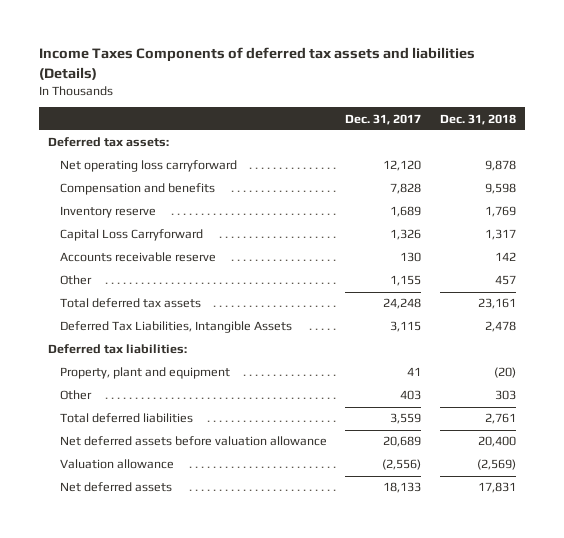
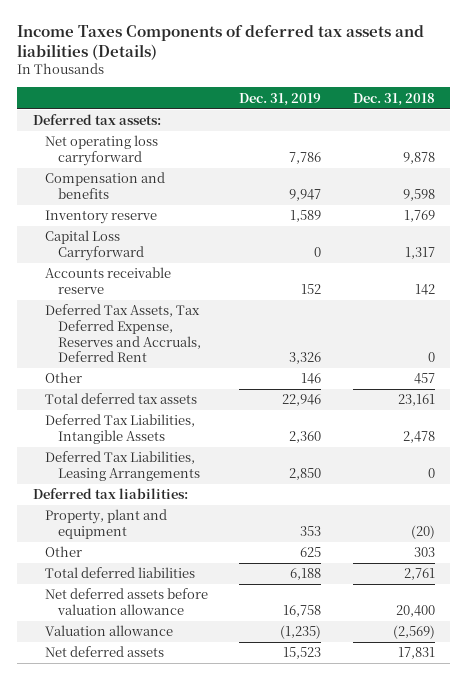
- | Dec. 31, 2017 | Dec. 31, 2018
+ | Dec. 31, 2019 | Dec. 31, 2018
+ Deferred Tax Assets, Tax Deferred Expense, Reserves and Accruals, Deferred Rent | 3,326 | 0
+ Deferred Tax Liabilities, Leasing Arrangements | 2,850 | 0

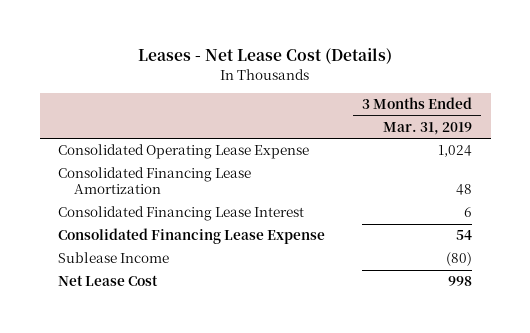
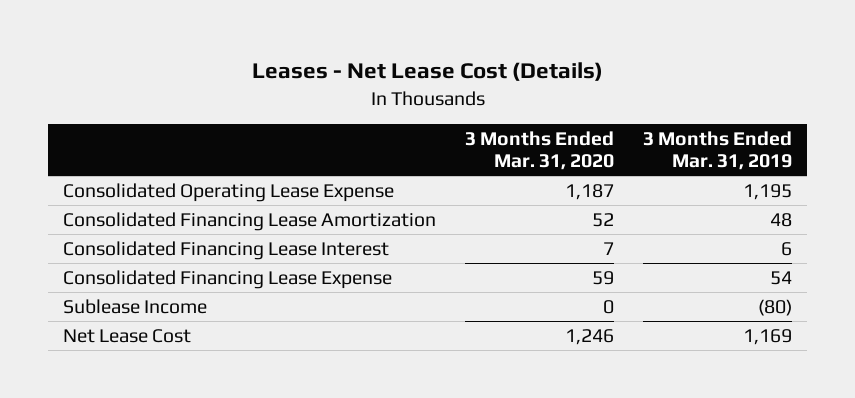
- | 3 Months Ended Mar. 31, 2019
+ | 3 Months Ended Mar. 31, 2020 | 3 Months Ended Mar. 31, 2019
- Consolidated Operating Lease Expense | 1,024
+ Consolidated Operating Lease Expense | 1,187 | 1,195
- Net Lease Cost | 998
+ Net Lease Cost | 1,246 | 1,169

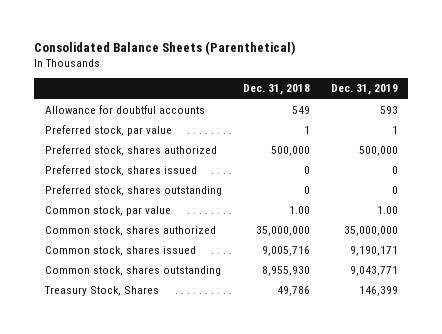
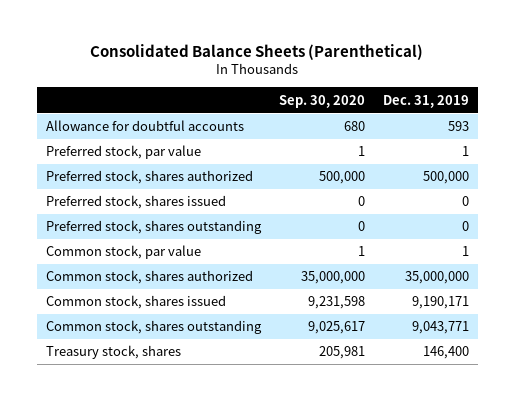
- | Dec. 31, 2018 | Dec. 31, 2019
+ | Sep. 30, 2020 | Dec. 31, 2019
- Common stock, par value | 1.00 | 1.00
+ Common stock, par value | 1 | 1
- Treasury Stock, Shares | 49,786 | 146,399
+ Treasury stock, shares | 205,981 | 146,400

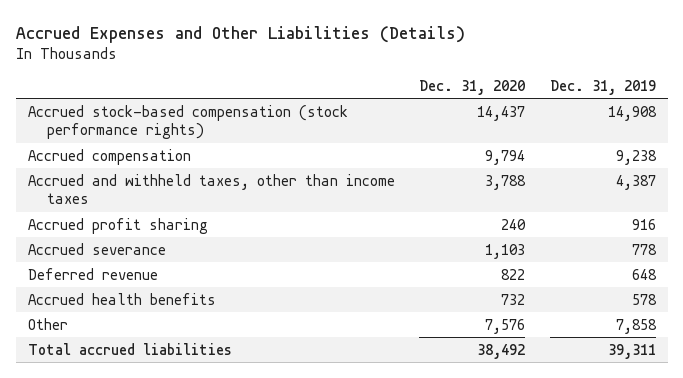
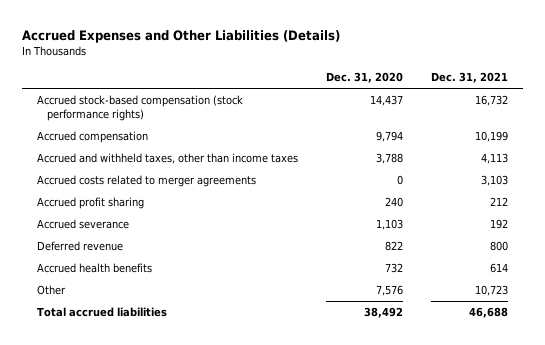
- | Dec. 31, 2020 | Dec. 31, 2019
+ | Dec. 31, 2020 | Dec. 31, 2021
+ Accrued costs related to merger agreements | 0 | 3,103

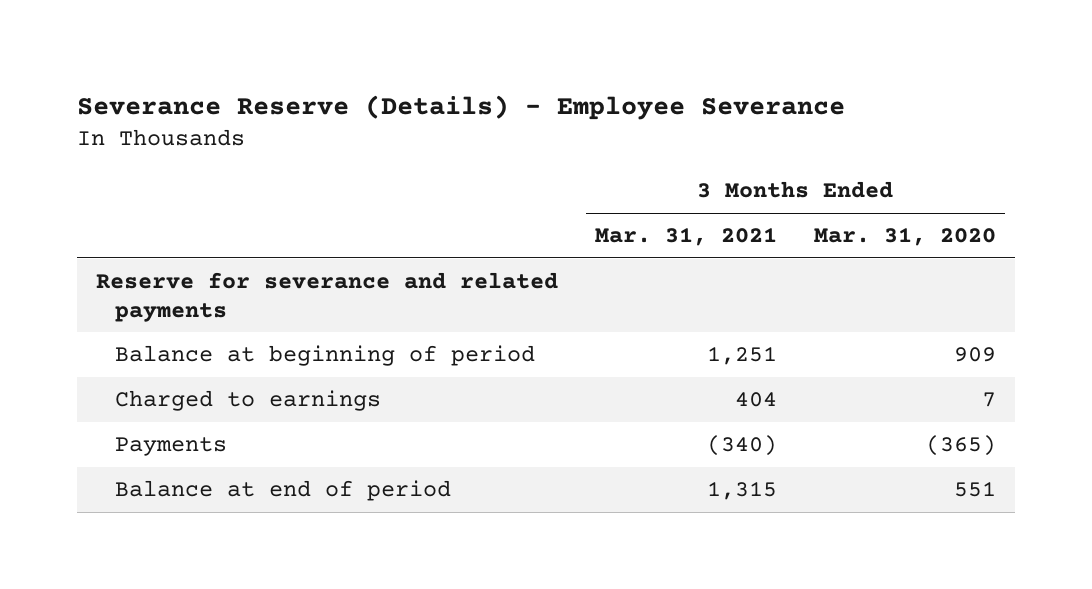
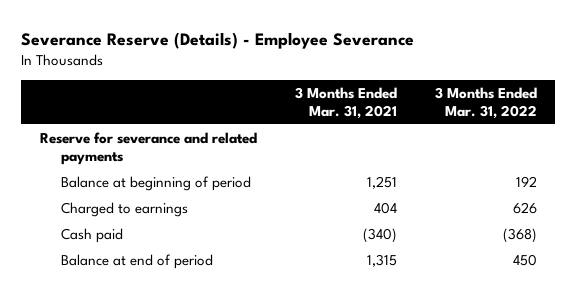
- | 3 Months Ended Mar. 31, 2021 | 3 Months Ended Mar. 31, 2020
+ | 3 Months Ended Mar. 31, 2021 | 3 Months Ended Mar. 31, 2022
- Payments | (340) | (365)
+ Cash paid | (340) | (368)

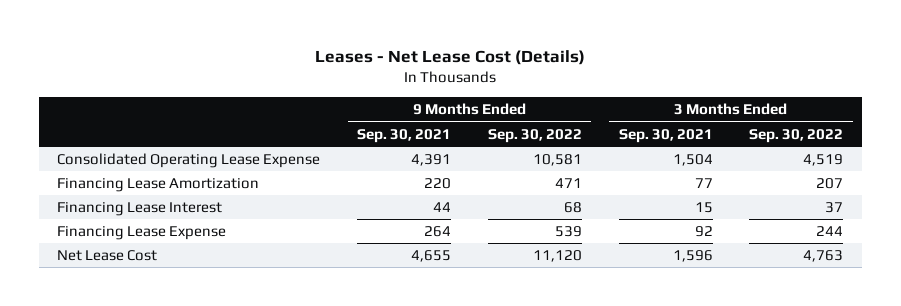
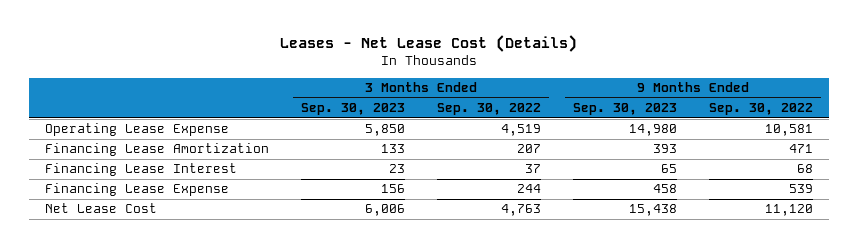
- | 9 Months Ended Sep. 30, 2021 | 9 Months Ended Sep. 30, 2022 | 3 Months Ended Sep. 30, 2021 | 3 Months Ended Sep. 30, 2022
+ | 3 Months Ended Sep. 30, 2023 | 3 Months Ended Sep. 30, 2022 | 9 Months Ended Sep. 30, 2023 | 9 Months Ended Sep. 30, 2022
- Consolidated Operating Lease Expense | 4,391 | 10,581 | 1,504 | 4,519
+ Operating Lease Expense | 5,850 | 4,519 | 14,980 | 10,581

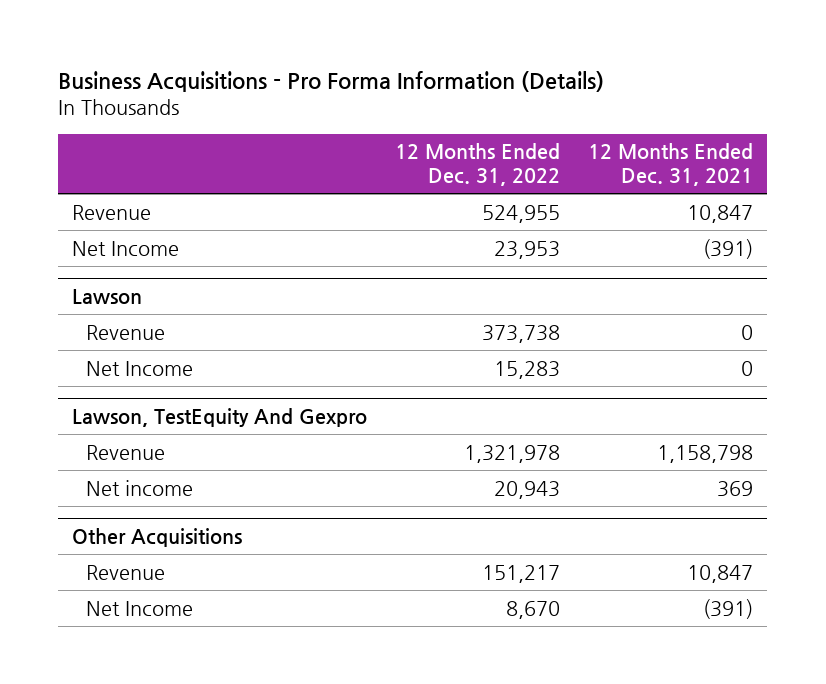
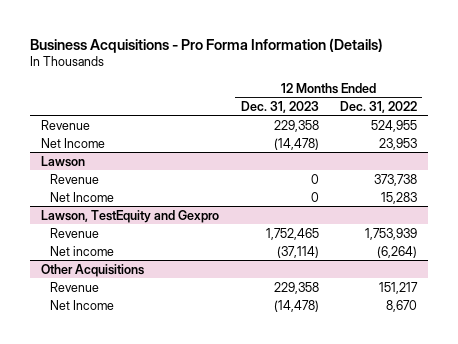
- | 12 Months Ended Dec. 31, 2022 | 12 Months Ended Dec. 31, 2021
+ | 12 Months Ended Dec. 31, 2023 | 12 Months Ended Dec. 31, 2022
- Lawson, TestEquity And Gexpro
- Revenue | 1,321,978 | 1,158,798
- Net income | 20,943 | 369
+ Lawson, TestEquity and Gexpro
+ Revenue | 1,752,465 | 1,753,939
+ Net income | (37,114) | (6,264)

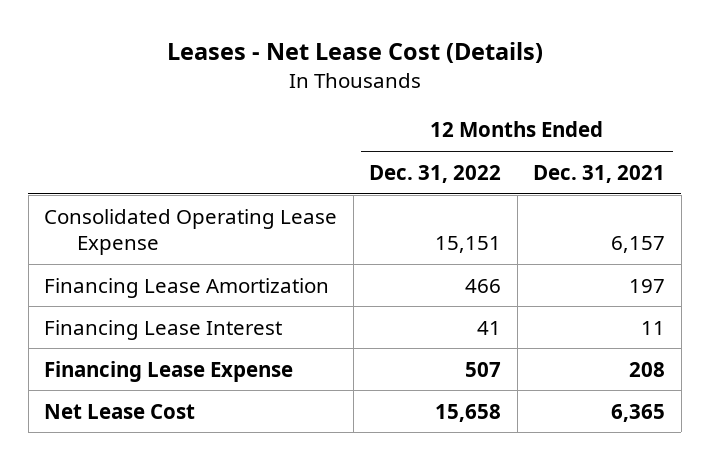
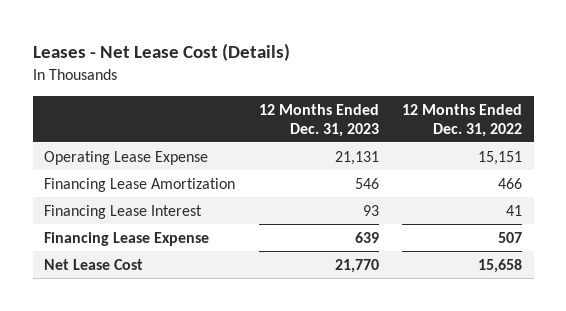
- | 12 Months Ended Dec. 31, 2022 | 12 Months Ended Dec. 31, 2021
+ | 12 Months Ended Dec. 31, 2023 | 12 Months Ended Dec. 31, 2022
- Consolidated Operating Lease Expense | 15,151 | 6,157
+ Operating Lease Expense | 21,131 | 15,151

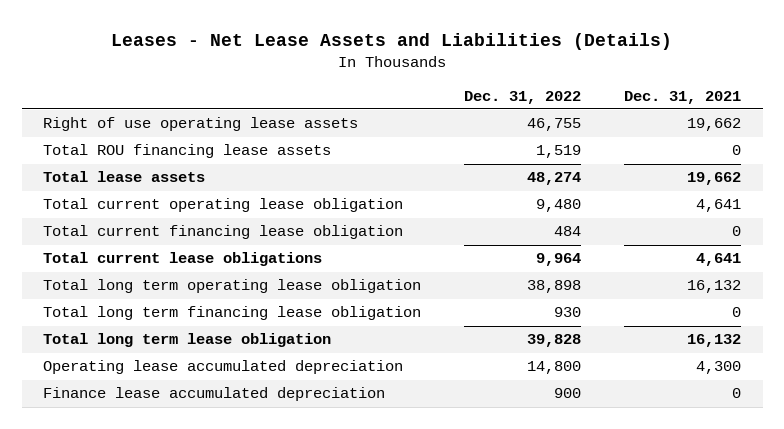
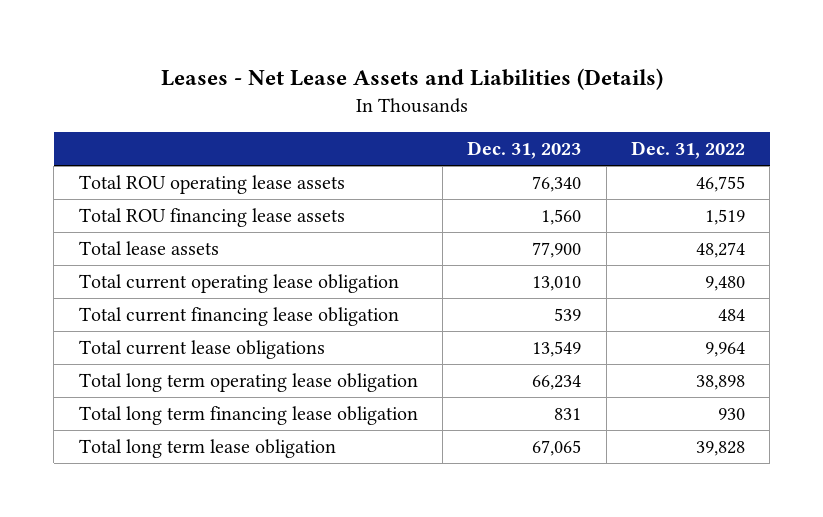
- | Dec. 31, 2022 | Dec. 31, 2021
+ | Dec. 31, 2023 | Dec. 31, 2022
- Right of use operating lease assets | 46,755 | 19,662
+ Total ROU operating lease assets | 76,340 | 46,755
- Operating lease accumulated depreciation | 14,800 | 4,300
- Finance lease accumulated depreciation | 900 | 0

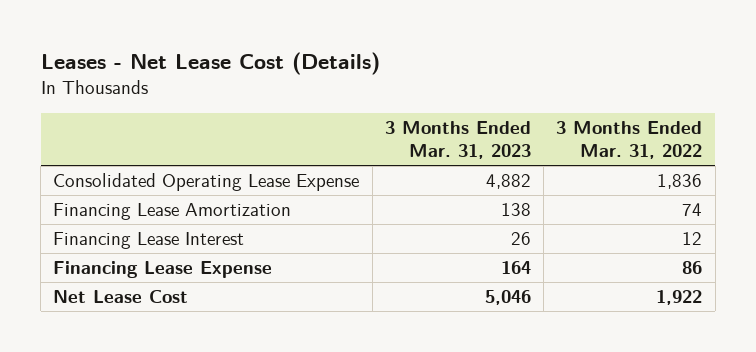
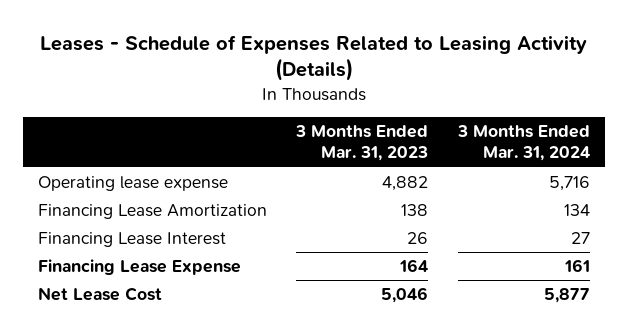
- Leases - Net Lease Cost (Details)
+ Leases - Schedule of Expenses Related to Leasing Activity (Details)
- | 3 Months Ended Mar. 31, 2023 | 3 Months Ended Mar. 31, 2022
+ | 3 Months Ended Mar. 31, 2023 | 3 Months Ended Mar. 31, 2024
- Consolidated Operating Lease Expense | 4,882 | 1,836
+ Operating lease expense | 4,882 | 5,716

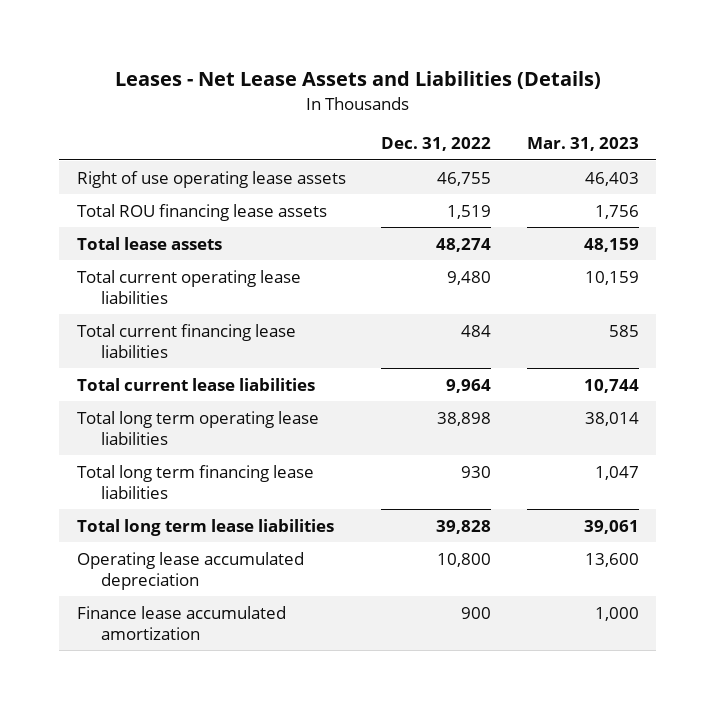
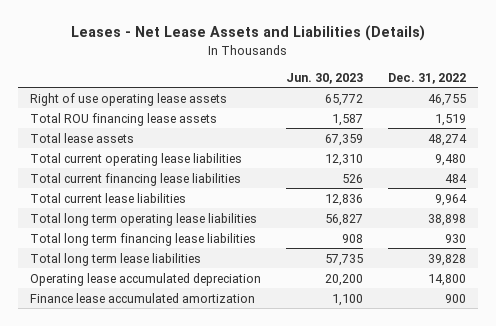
- | Dec. 31, 2022 | Mar. 31, 2023
+ | Jun. 30, 2023 | Dec. 31, 2022
- Operating lease accumulated depreciation | 10,800 | 13,600
+ Operating lease accumulated depreciation | 20,200 | 14,800

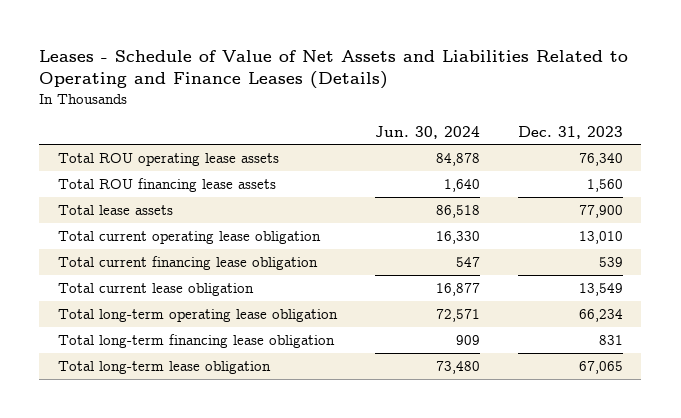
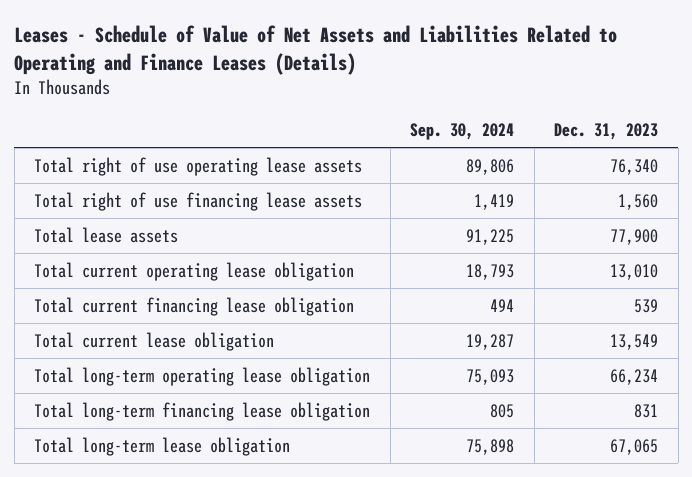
- | Jun. 30, 2024 | Dec. 31, 2023
+ | Sep. 30, 2024 | Dec. 31, 2023
- Total ROU operating lease assets | 84,878 | 76,340
- Total ROU financing lease assets | 1,640 | 1,560
+ Total right of use operating lease assets | 89,806 | 76,340
+ Total right of use financing lease assets | 1,419 | 1,560

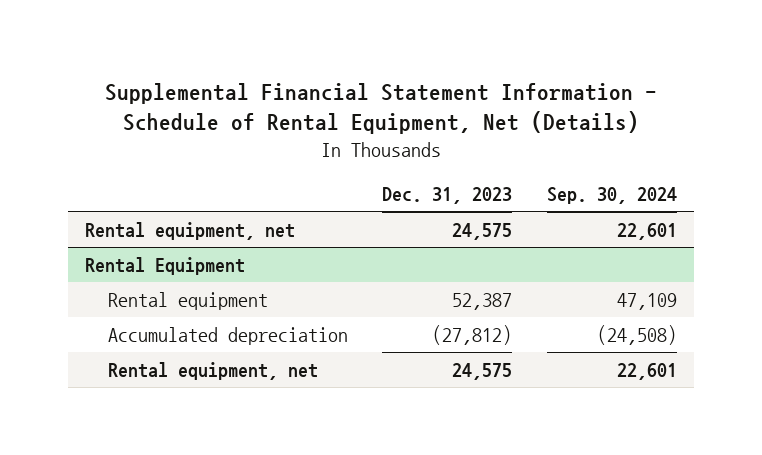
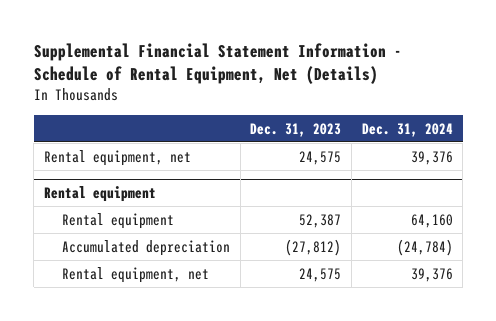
- | Dec. 31, 2023 | Sep. 30, 2024
+ | Dec. 31, 2023 | Dec. 31, 2024
- Rental Equipment
+ Rental equipment

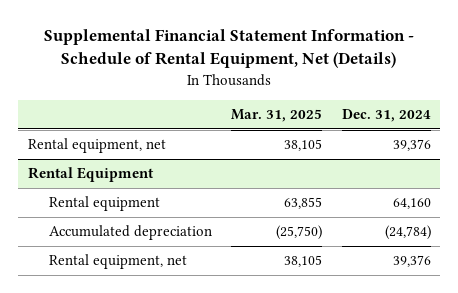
- | Dec. 31, 2023 | Dec. 31, 2024
+ | Mar. 31, 2025 | Dec. 31, 2024
- Rental equipment
+ Rental Equipment

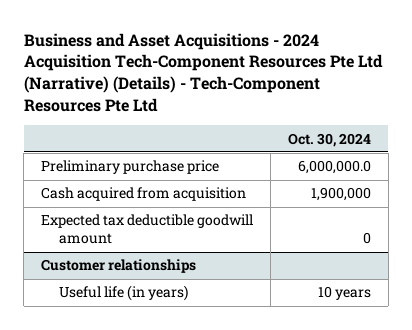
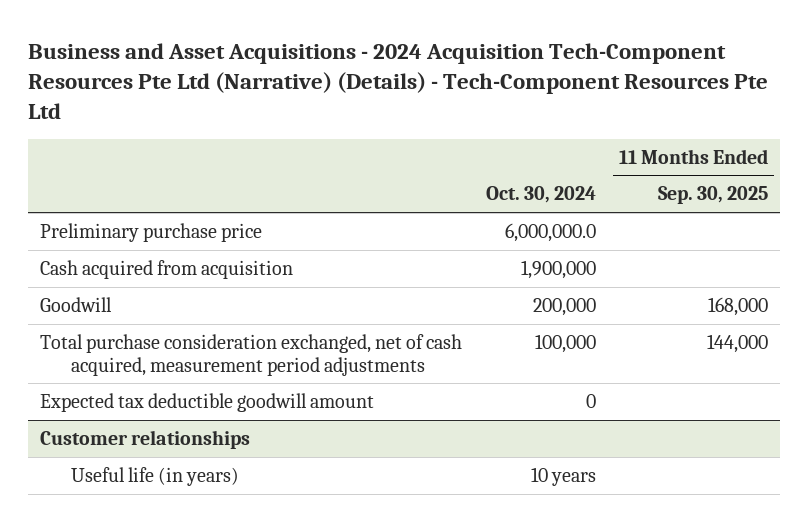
- | Oct. 30, 2024
+ | Oct. 30, 2024 | 11 Months Ended Sep. 30, 2025
+ Goodwill | 200,000 | 168,000
+ Total purchase consideration exchanged, net of cash acquired, measurement period adjustments | 100,000 | 144,000

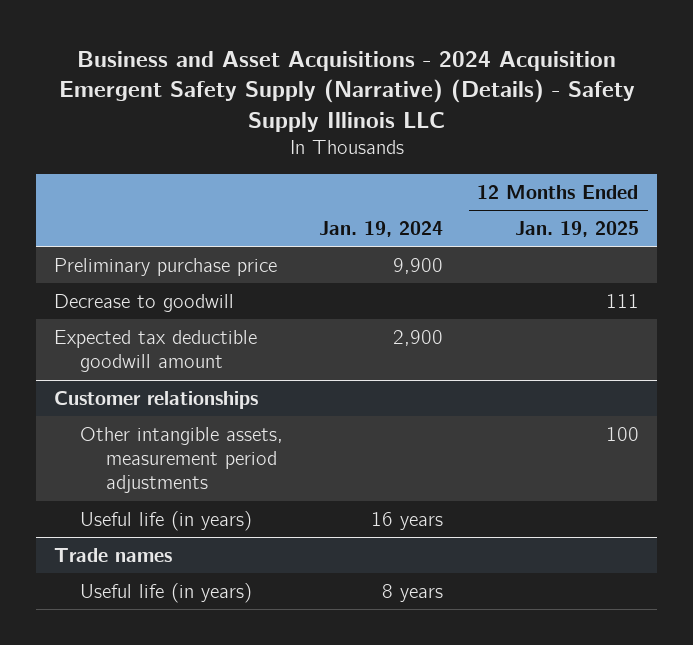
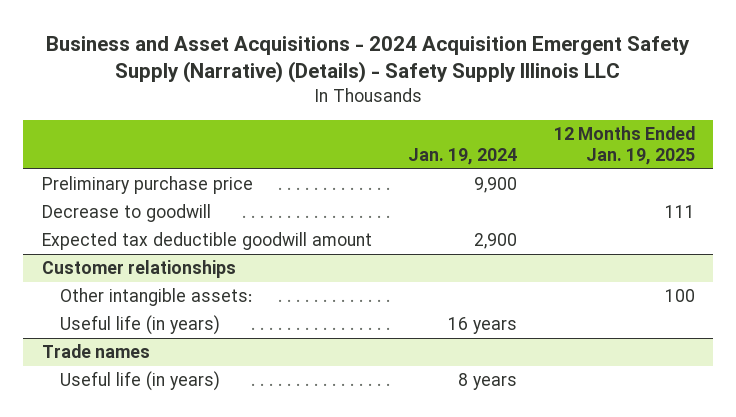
@ Customer relationships
- Other intangible assets, measurement period adjustments | | 100
+ Other intangible assets: | | 100

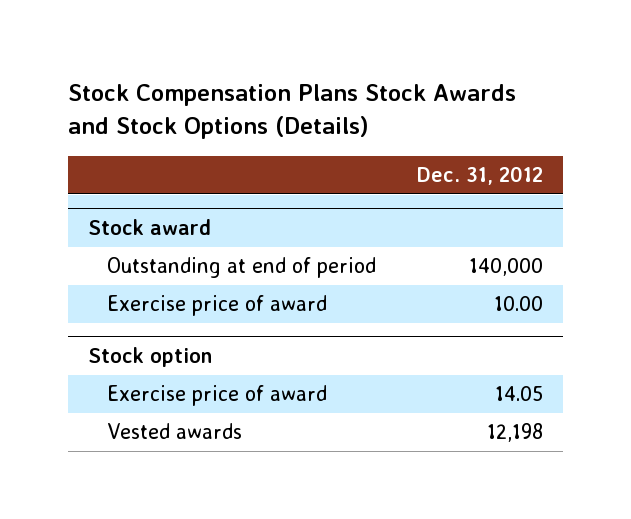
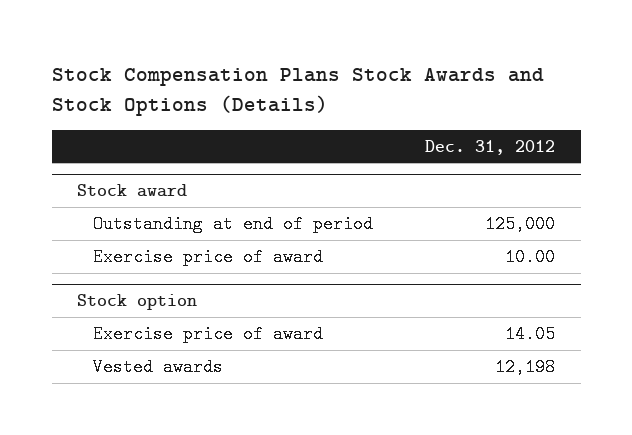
@ Stock award
- Outstanding at end of period | 140,000
+ Outstanding at end of period | 125,000

